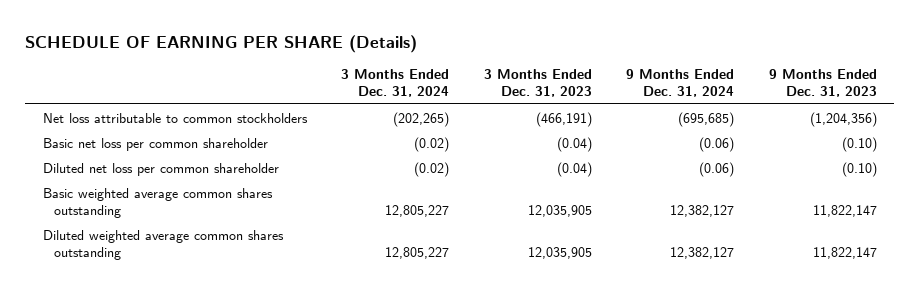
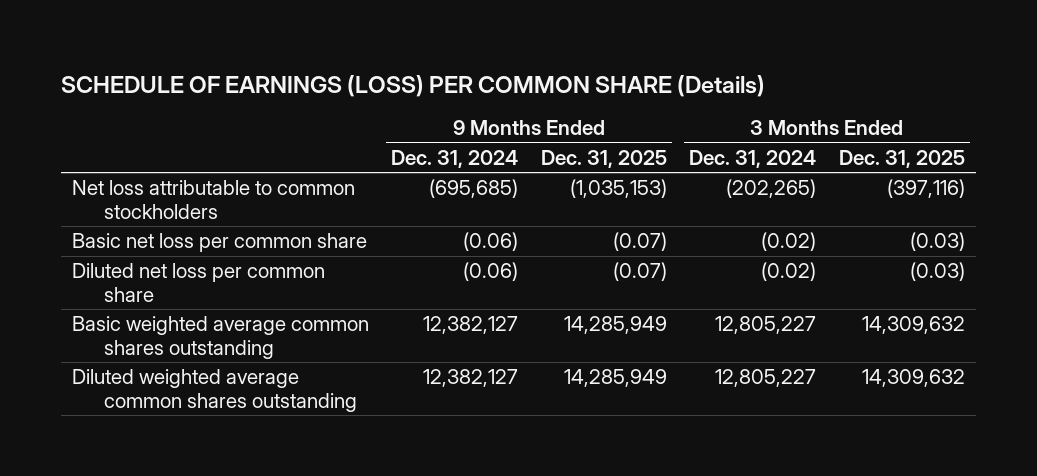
- SCHEDULE OF EARNING PER SHARE (Details)
+ SCHEDULE OF EARNINGS (LOSS) PER COMMON SHARE (Details)
- | 3 Months Ended Dec. 31, 2024 | 3 Months Ended Dec. 31, 2023 | 9 Months Ended Dec. 31, 2024 | 9 Months Ended Dec. 31, 2023
+ | 9 Months Ended Dec. 31, 2024 | 9 Months Ended Dec. 31, 2025 | 3 Months Ended Dec. 31, 2024 | 3 Months Ended Dec. 31, 2025
- Basic net loss per common shareholder | (0.02) | (0.04) | (0.06) | (0.10)
- Diluted net loss per common shareholder | (0.02) | (0.04) | (0.06) | (0.10)
+ Basic net loss per common share | (0.06) | (0.07) | (0.02) | (0.03)
+ Diluted net loss per common share | (0.06) | (0.07) | (0.02) | (0.03)

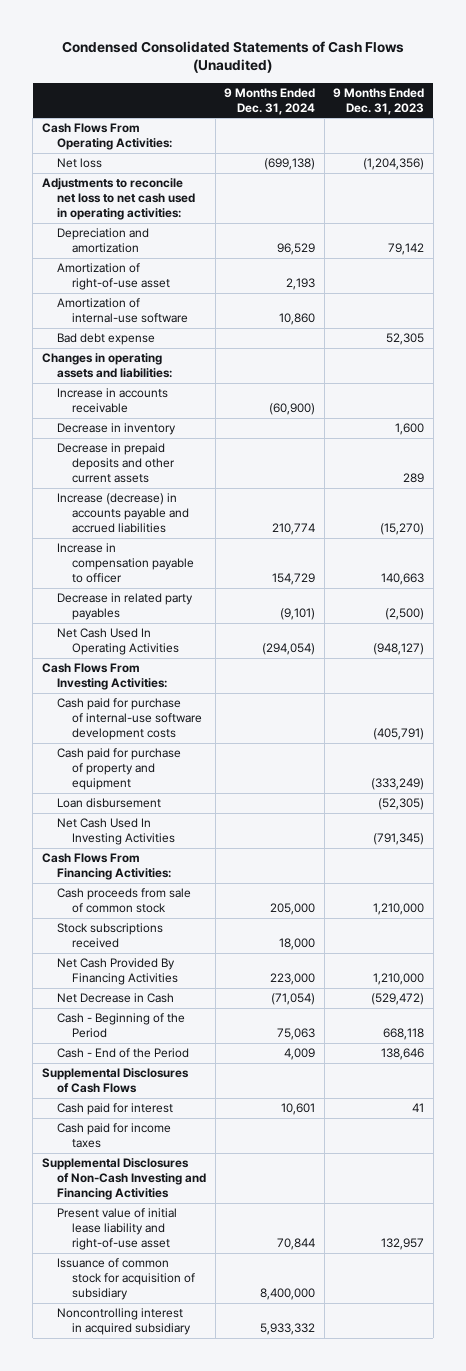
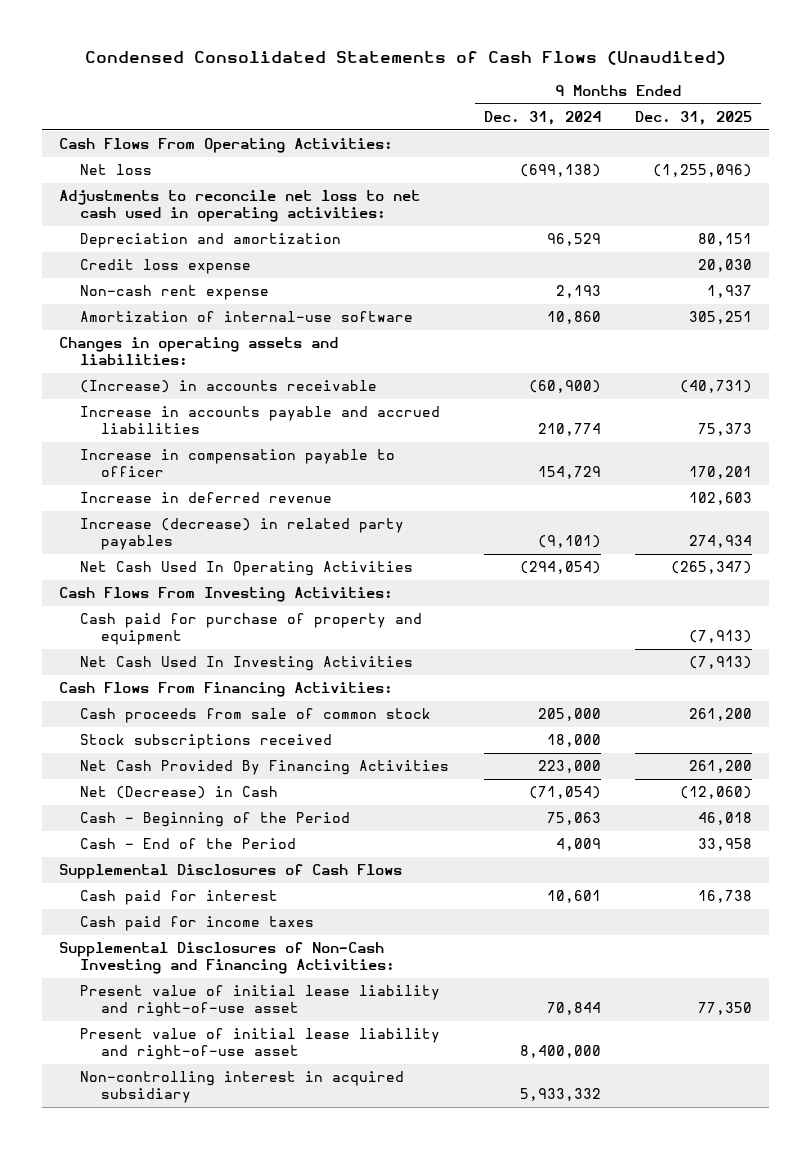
- | 9 Months Ended Dec. 31, 2024 | 9 Months Ended Dec. 31, 2023
+ | 9 Months Ended Dec. 31, 2024 | 9 Months Ended Dec. 31, 2025
- Amortization of right-of-use asset | 2,193 |
+ Credit loss expense | | 20,030
+ Non-cash rent expense | 2,193 | 1,937
- Bad debt expense | | 52,305
- Increase in accounts receivable | (60,900) |
- Decrease in inventory | | 1,600
- Decrease in prepaid deposits and other current assets | | 289
- Increase (decrease) in accounts payable and accrued liabilities | 210,774 | (15,270)
+ (Increase) in accounts receivable | (60,900) | (40,731)
+ Increase in accounts payable and accrued liabilities | 210,774 | 75,373
- Decrease in related party payables | (9,101) | (2,500)
+ Increase in deferred revenue | | 102,603
+ Increase (decrease) in related party payables | (9,101) | 274,934
- Cash paid for purchase of internal-use software development costs | | (405,791)
- Loan disbursement | | (52,305)
- Net Decrease in Cash | (71,054) | (529,472)
+ Net (Decrease) in Cash | (71,054) | (12,060)
- Supplemental Disclosures of Non-Cash Investing and Financing Activities
+ Supplemental Disclosures of Non-Cash Investing and Financing Activities:
- Issuance of common stock for acquisition of subsidiary | 8,400,000 |
- Noncontrolling interest in acquired subsidiary | 5,933,332 |
+ Present value of initial lease liability and right-of-use asset | 8,400,000 |
+ Non-controlling interest in acquired subsidiary | 5,933,332 |

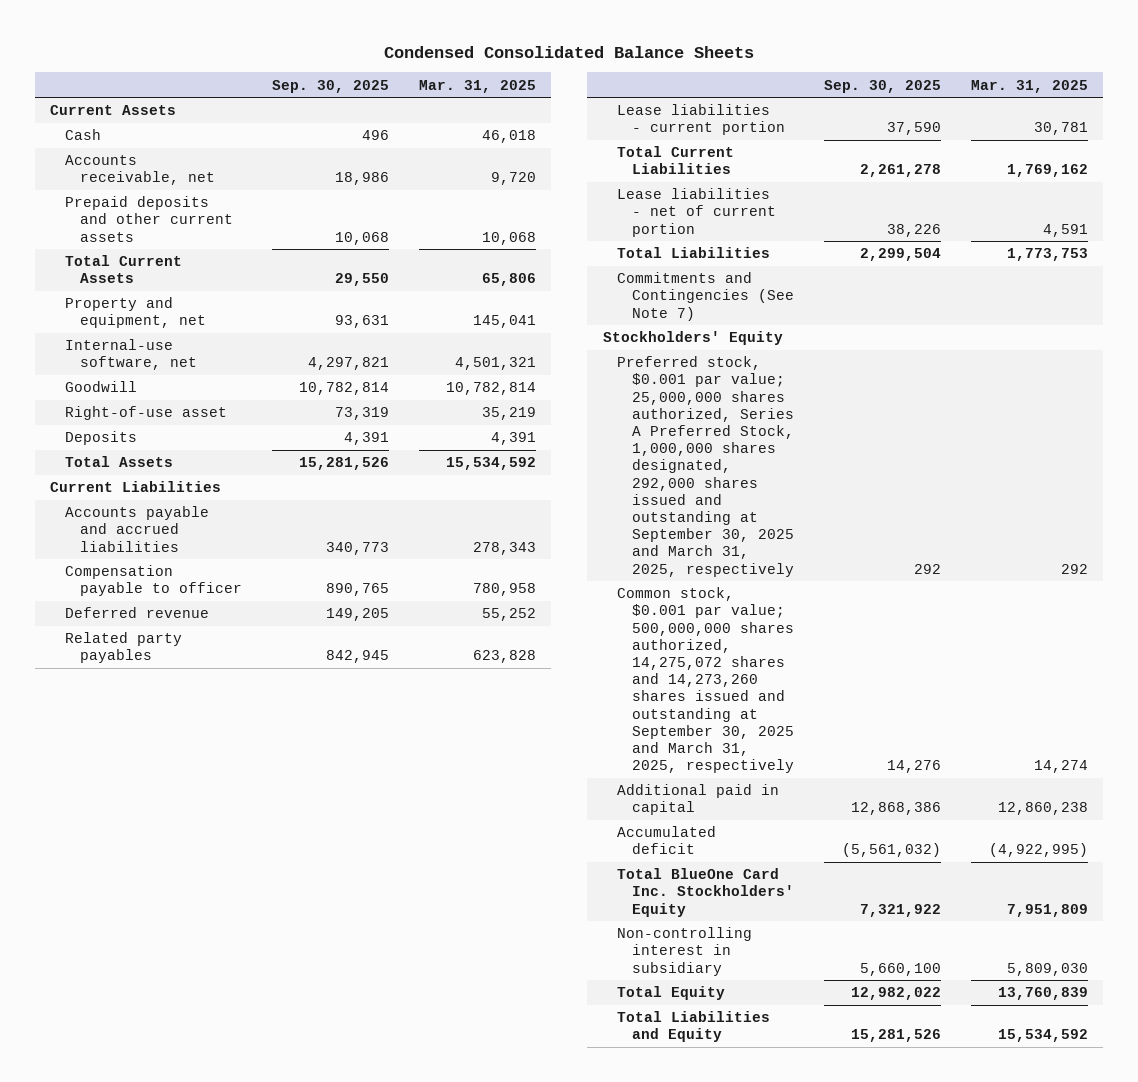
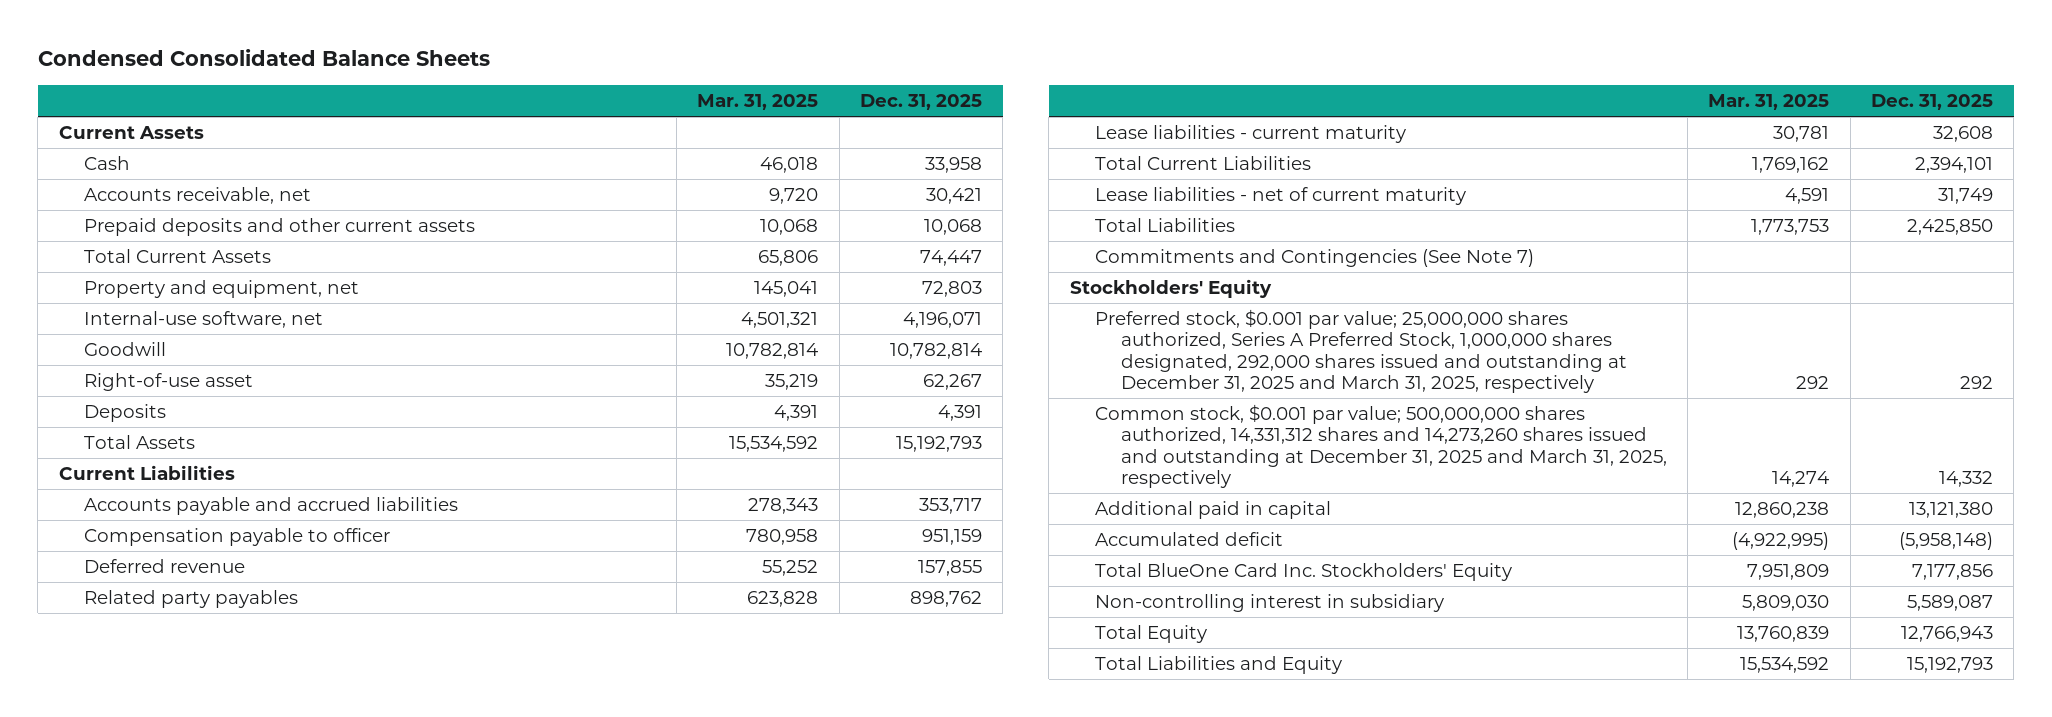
- | Sep. 30, 2025 | Mar. 31, 2025
+ | Mar. 31, 2025 | Dec. 31, 2025
- Lease liabilities - current portion | 37,590 | 30,781
+ Lease liabilities - current maturity | 30,781 | 32,608
- Lease liabilities - net of current portion | 38,226 | 4,591
+ Lease liabilities - net of current maturity | 4,591 | 31,749
- Preferred stock, $0.001 par value; 25,000,000 shares authorized, Series A Preferred Stock, 1,000,000 shares designated, 292,000 shares issued and outstanding at September 30, 2025 and March 31, 2025, respectively | 292 | 292
- Common stock, $0.001 par value; 500,000,000 shares authorized, 14,275,072 shares and 14,273,260 shares issued and outstanding at September 30, 2025 and March 31, 2025, respectively | 14,276 | 14,274
+ Preferred stock, $0.001 par value; 25,000,000 shares authorized, Series A Preferred Stock, 1,000,000 shares designated, 292,000 shares issued and outstanding at December 31, 2025 and March 31, 2025, respectively | 292 | 292
+ Common stock, $0.001 par value; 500,000,000 shares authorized, 14,331,312 shares and 14,273,260 shares issued and outstanding at December 31, 2025 and March 31, 2025, respectively | 14,274 | 14,332

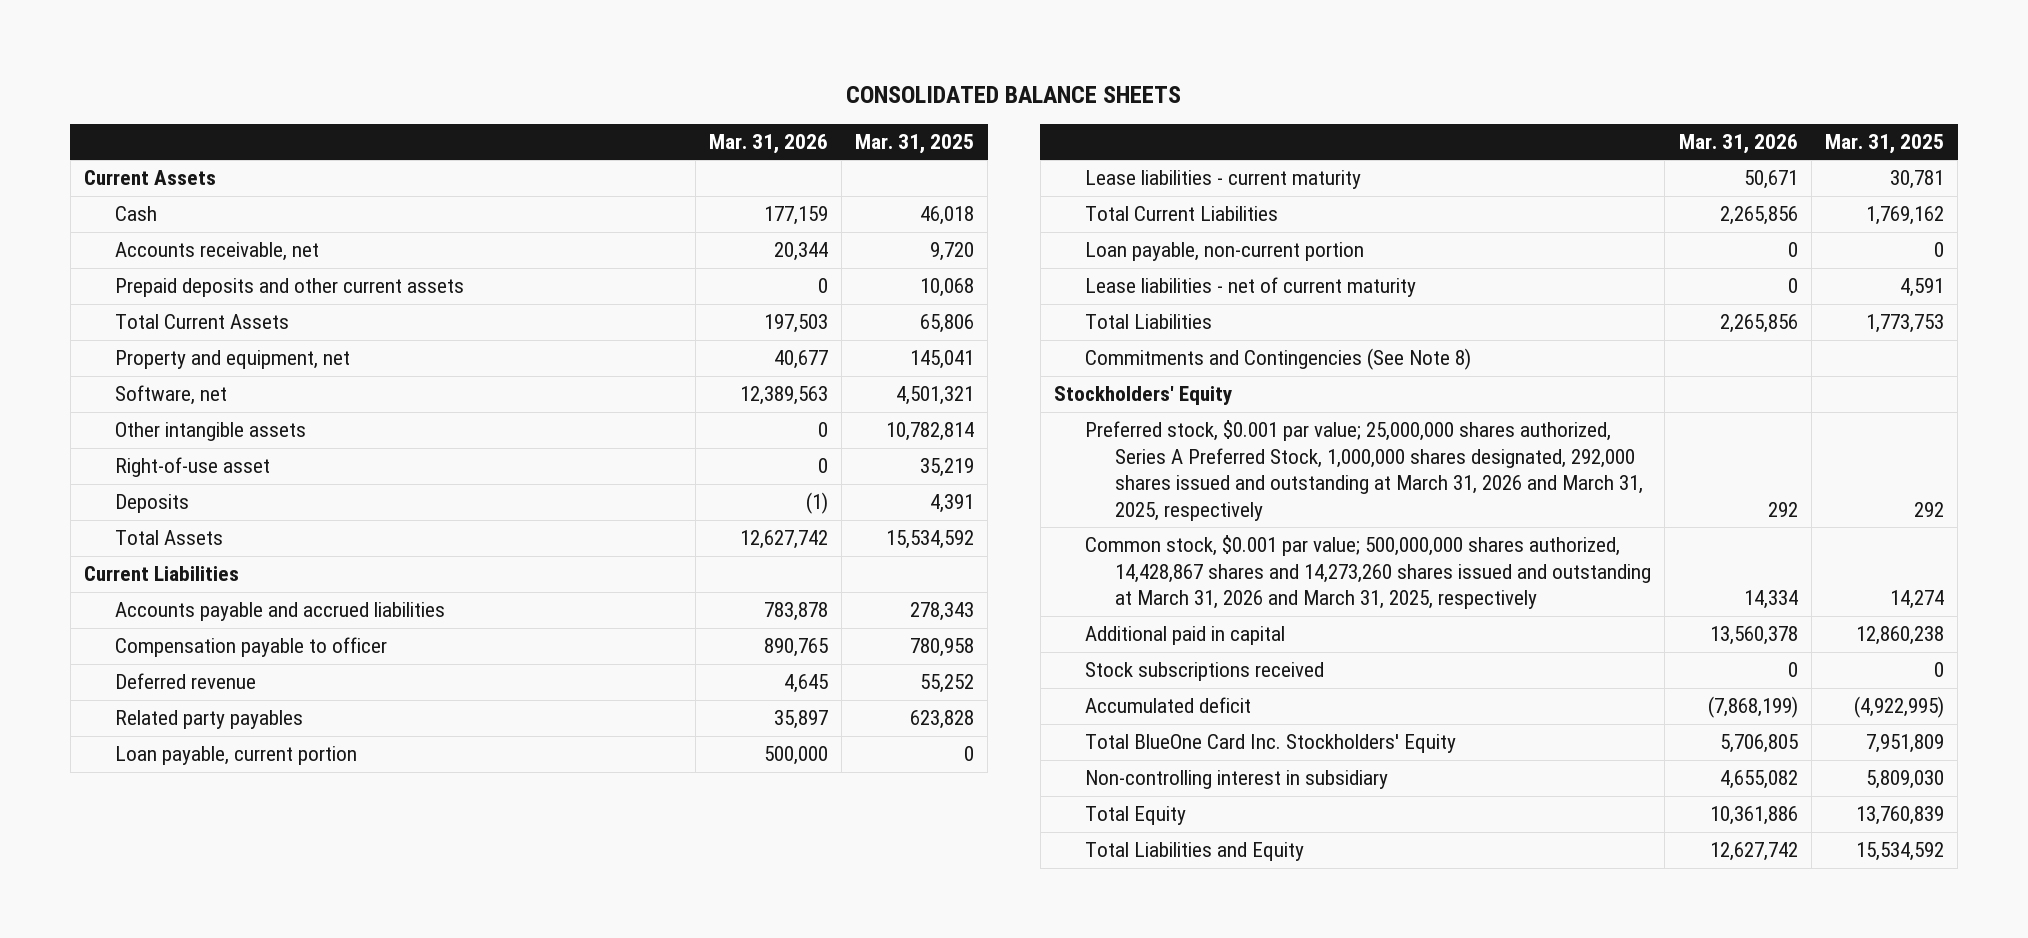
- Condensed Consolidated Balance Sheets
+ CONSOLIDATED BALANCE SHEETS
- | Mar. 31, 2025 | Dec. 31, 2025
+ | Mar. 31, 2026 | Mar. 31, 2025
- Internal-use software, net | 4,501,321 | 4,196,071
- Goodwill | 10,782,814 | 10,782,814
+ Software, net | 12,389,563 | 4,501,321
+ Other intangible assets | 0 | 10,782,814
+ Loan payable, current portion | 500,000 | 0
+ Loan payable, non-current portion | 0 | 0
- Commitments and Contingencies (See Note 7)
+ Commitments and Contingencies (See Note 8)
- Preferred stock, $0.001 par value; 25,000,000 shares authorized, Series A Preferred Stock, 1,000,000 shares designated, 292,000 shares issued and outstanding at December 31, 2025 and March 31, 2025, respectively | 292 | 292
- Common stock, $0.001 par value; 500,000,000 shares authorized, 14,331,312 shares and 14,273,260 shares issued and outstanding at December 31, 2025 and March 31, 2025, respectively | 14,274 | 14,332
+ Preferred stock, $0.001 par value; 25,000,000 shares authorized, Series A Preferred Stock, 1,000,000 shares designated, 292,000 shares issued and outstanding at March 31, 2026 and March 31, 2025, respectively | 292 | 292
+ Common stock, $0.001 par value; 500,000,000 shares authorized, 14,428,867 shares and 14,273,260 shares issued and outstanding at March 31, 2026 and March 31, 2025, respectively | 14,334 | 14,274
+ Stock subscriptions received | 0 | 0

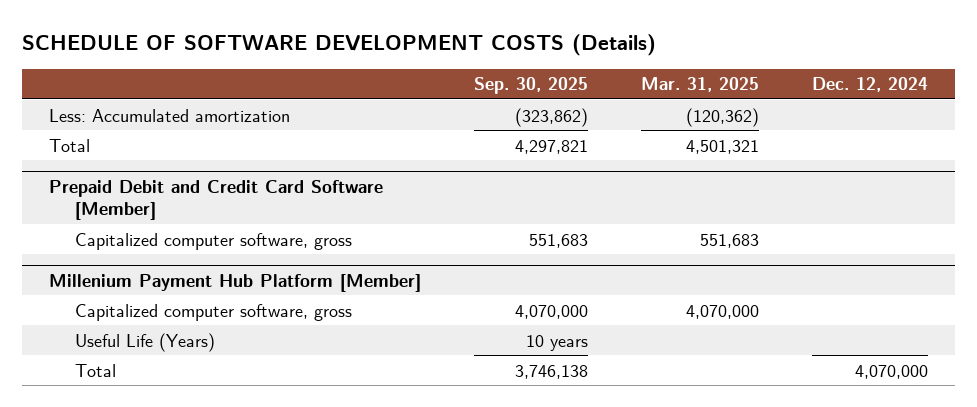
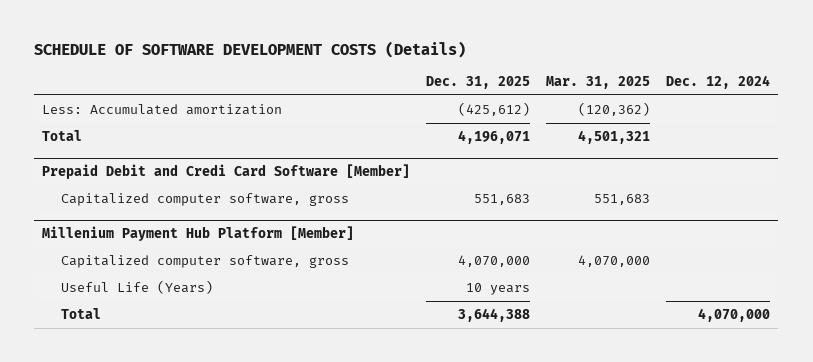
- | Sep. 30, 2025 | Mar. 31, 2025 | Dec. 12, 2024
+ | Dec. 31, 2025 | Mar. 31, 2025 | Dec. 12, 2024
- Prepaid Debit and Credit Card Software [Member]
+ Prepaid Debit and Credi Card Software [Member]

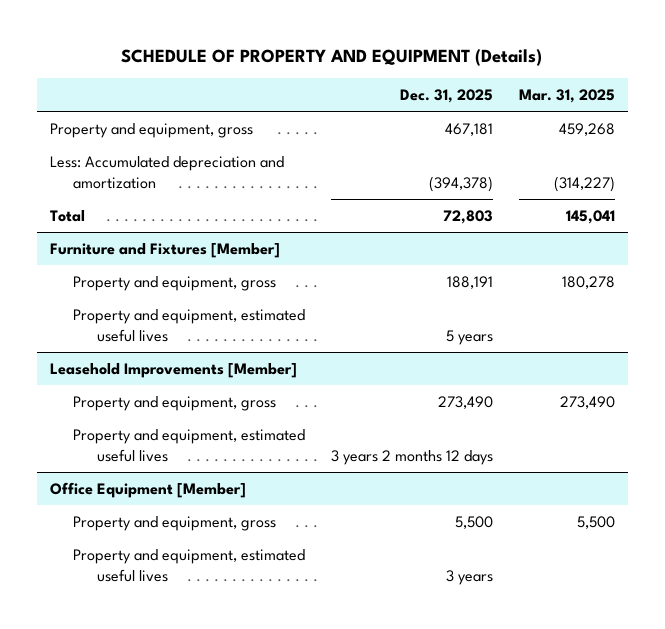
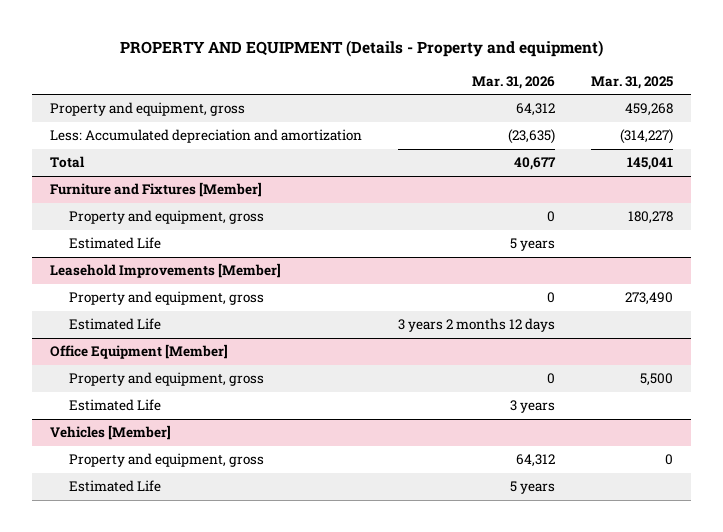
- SCHEDULE OF PROPERTY AND EQUIPMENT (Details)
+ PROPERTY AND EQUIPMENT (Details - Property and equipment)
- | Dec. 31, 2025 | Mar. 31, 2025
+ | Mar. 31, 2026 | Mar. 31, 2025
@ Furniture and Fixtures [Member]
- Property and equipment, estimated useful lives | 5 years |
+ Estimated Life | 5 years |
@ Leasehold Improvements [Member]
- Property and equipment, estimated useful lives | 3 years 2 months 12 days |
+ Estimated Life | 3 years 2 months 12 days |
@ Office Equipment [Member]
- Property and equipment, estimated useful lives | 3 years |
+ Estimated Life | 3 years |
+ Vehicles [Member]
+ Property and equipment, gross | 64,312 | 0
+ Estimated Life | 5 years |

